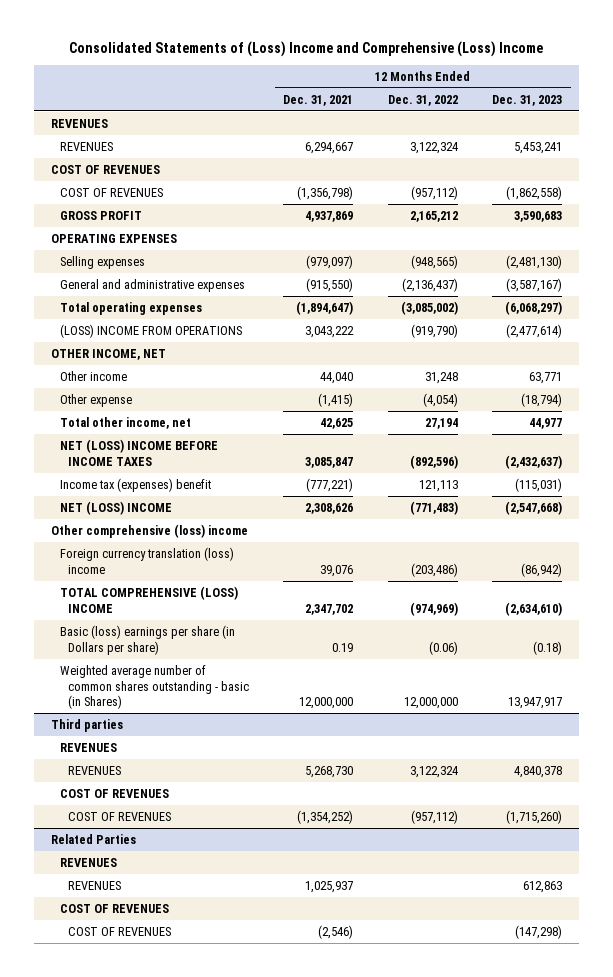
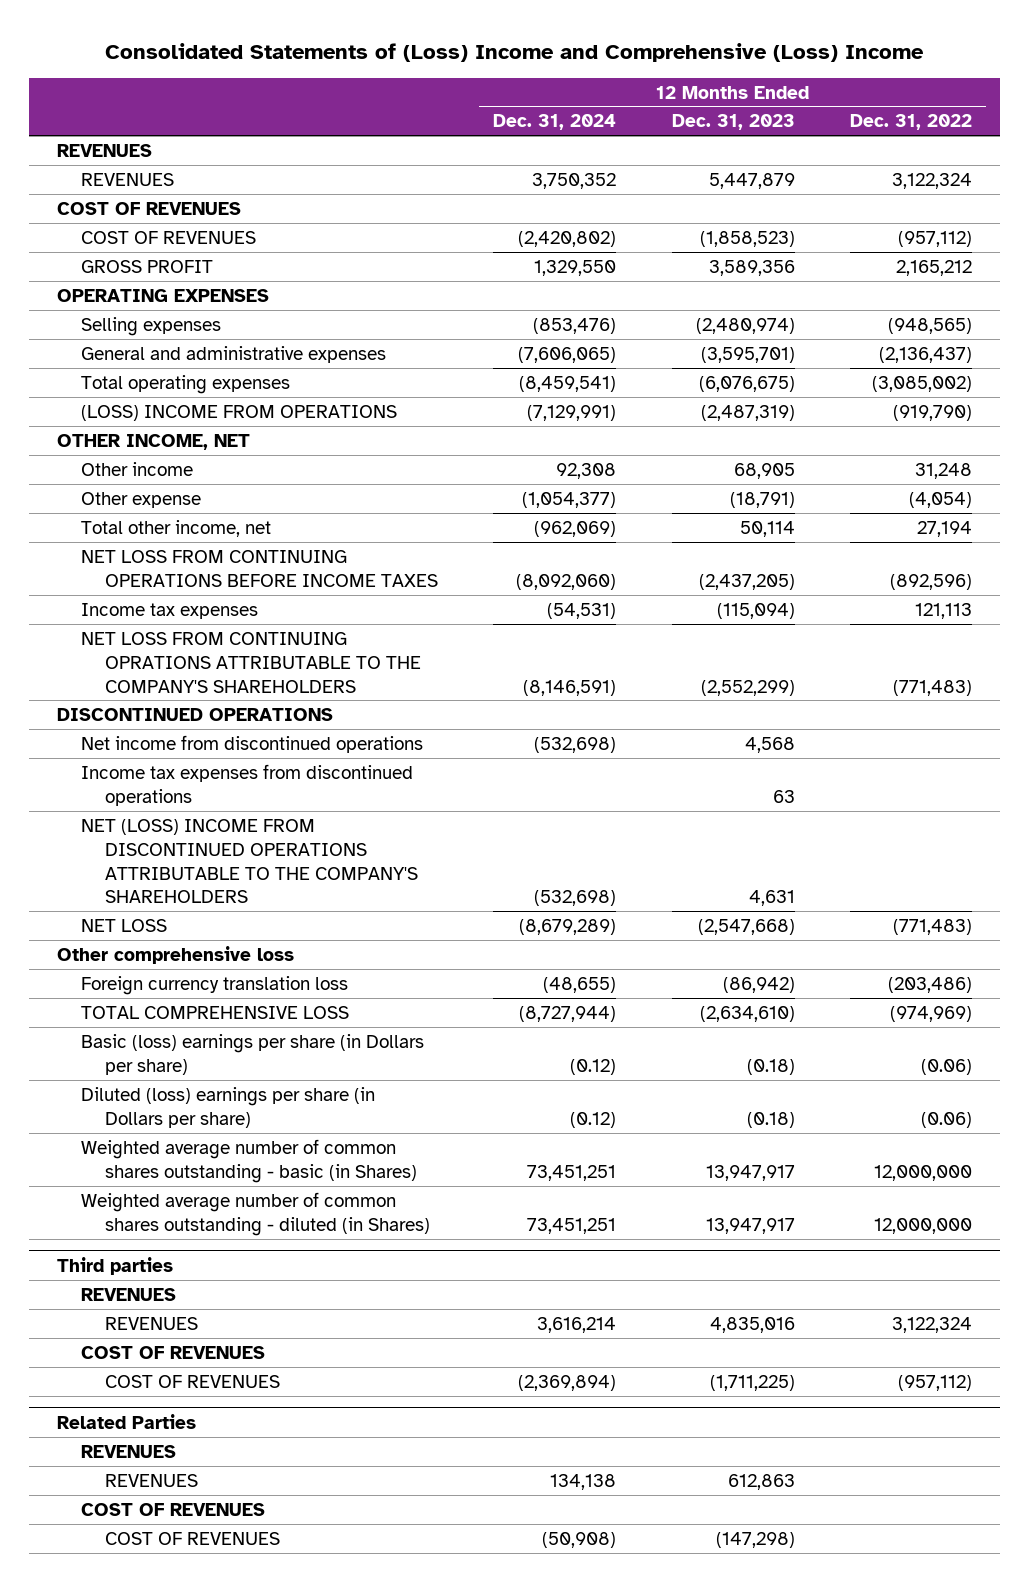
- | 12 Months Ended Dec. 31, 2021 | 12 Months Ended Dec. 31, 2022 | 12 Months Ended Dec. 31, 2023
+ | 12 Months Ended Dec. 31, 2024 | 12 Months Ended Dec. 31, 2023 | 12 Months Ended Dec. 31, 2022
- REVENUES | 6,294,667 | 3,122,324 | 5,453,241
+ REVENUES | 3,750,352 | 5,447,879 | 3,122,324
- COST OF REVENUES | (1,356,798) | (957,112) | (1,862,558)
- GROSS PROFIT | 4,937,869 | 2,165,212 | 3,590,683
+ COST OF REVENUES | (2,420,802) | (1,858,523) | (957,112)
+ GROSS PROFIT | 1,329,550 | 3,589,356 | 2,165,212
- Selling expenses | (979,097) | (948,565) | (2,481,130)
- General and administrative expenses | (915,550) | (2,136,437) | (3,587,167)
- Total operating expenses | (1,894,647) | (3,085,002) | (6,068,297)
- (LOSS) INCOME FROM OPERATIONS | 3,043,222 | (919,790) | (2,477,614)
+ Selling expenses | (853,476) | (2,480,974) | (948,565)
+ General and administrative expenses | (7,606,065) | (3,595,701) | (2,136,437)
+ Total operating expenses | (8,459,541) | (6,076,675) | (3,085,002)
+ (LOSS) INCOME FROM OPERATIONS | (7,129,991) | (2,487,319) | (919,790)
- Other income | 44,040 | 31,248 | 63,771
- Other expense | (1,415) | (4,054) | (18,794)
- Total other income, net | 42,625 | 27,194 | 44,977
- NET (LOSS) INCOME BEFORE INCOME TAXES | 3,085,847 | (892,596) | (2,432,637)
- Income tax (expenses) benefit | (777,221) | 121,113 | (115,031)
- NET (LOSS) INCOME | 2,308,626 | (771,483) | (2,547,668)
- Other comprehensive (loss) income
- Foreign currency translation (loss) income | 39,076 | (203,486) | (86,942)
- TOTAL COMPREHENSIVE (LOSS) INCOME | 2,347,702 | (974,969) | (2,634,610)
+ Other income | 92,308 | 68,905 | 31,248
+ Other expense | (1,054,377) | (18,791) | (4,054)
+ Total other income, net | (962,069) | 50,114 | 27,194
+ NET LOSS FROM CONTINUING OPERATIONS BEFORE INCOME TAXES | (8,092,060) | (2,437,205) | (892,596)
+ Income tax expenses | (54,531) | (115,094) | 121,113
+ NET LOSS FROM CONTINUING OPRATIONS ATTRIBUTABLE TO THE COMPANY'S SHAREHOLDERS | (8,146,591) | (2,552,299) | (771,483)
+ DISCONTINUED OPERATIONS
+ Net income from discontinued operations | (532,698) | 4,568 |
+ Income tax expenses from discontinued operations | | 63 |
+ NET (LOSS) INCOME FROM DISCONTINUED OPERATIONS ATTRIBUTABLE TO THE COMPANY'S SHAREHOLDERS | (532,698) | 4,631 |
+ NET LOSS | (8,679,289) | (2,547,668) | (771,483)
+ Other comprehensive loss
+ Foreign currency translation loss | (48,655) | (86,942) | (203,486)
+ TOTAL COMPREHENSIVE LOSS | (8,727,944) | (2,634,610) | (974,969)
+ Diluted (loss) earnings per share (in Dollars per share) | (0.12) | (0.18) | (0.06)
+ Weighted average number of common shares outstanding - diluted (in Shares) | 73,451,251 | 13,947,917 | 12,000,000
@ Third parties
- REVENUES | 5,268,730 | 3,122,324 | 4,840,378
+ REVENUES | 3,616,214 | 4,835,016 | 3,122,324
- COST OF REVENUES | (1,354,252) | (957,112) | (1,715,260)
+ COST OF REVENUES | (2,369,894) | (1,711,225) | (957,112)

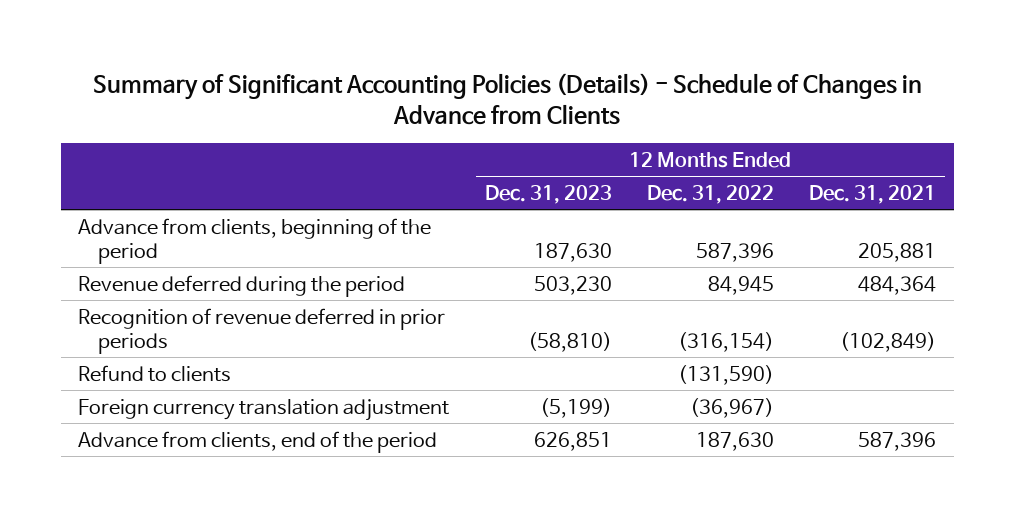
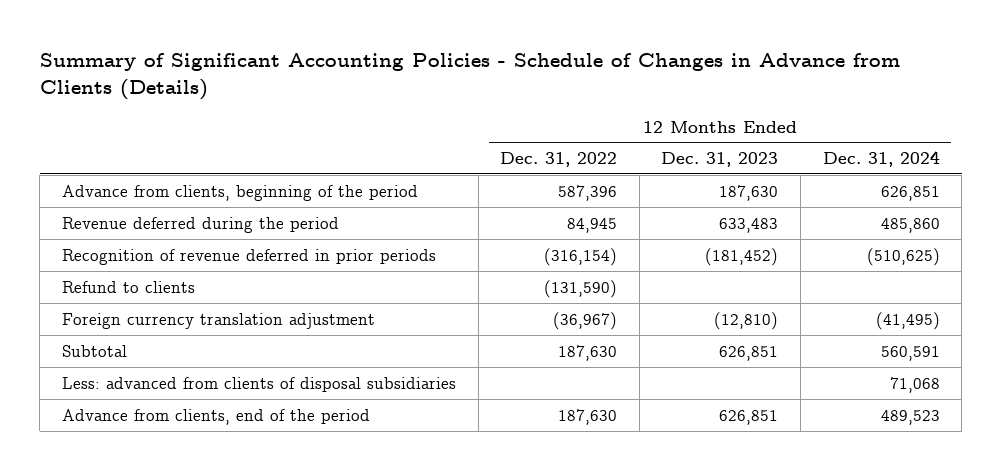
- Summary of Significant Accounting Policies (Details) - Schedule of Changes in Advance from Clients
+ Summary of Significant Accounting Policies - Schedule of Changes in Advance from Clients (Details)
- | 12 Months Ended Dec. 31, 2023 | 12 Months Ended Dec. 31, 2022 | 12 Months Ended Dec. 31, 2021
+ | 12 Months Ended Dec. 31, 2022 | 12 Months Ended Dec. 31, 2023 | 12 Months Ended Dec. 31, 2024
- Revenue deferred during the period | 503,230 | 84,945 | 484,364
- Recognition of revenue deferred in prior periods | (58,810) | (316,154) | (102,849)
+ Revenue deferred during the period | 84,945 | 633,483 | 485,860
+ Recognition of revenue deferred in prior periods | (316,154) | (181,452) | (510,625)
- Foreign currency translation adjustment | (5,199) | (36,967) |
+ Foreign currency translation adjustment | (36,967) | (12,810) | (41,495)
+ Subtotal | 187,630 | 626,851 | 560,591
+ Less: advanced from clients of disposal subsidiaries | | | 71,068

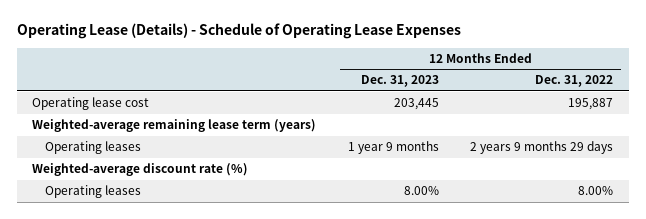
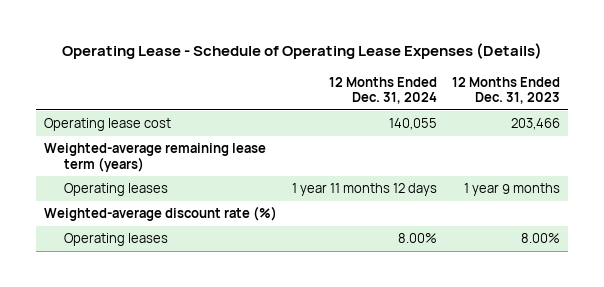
- Operating Lease (Details) - Schedule of Operating Lease Expenses
+ Operating Lease - Schedule of Operating Lease Expenses (Details)
- | 12 Months Ended Dec. 31, 2023 | 12 Months Ended Dec. 31, 2022
+ | 12 Months Ended Dec. 31, 2024 | 12 Months Ended Dec. 31, 2023
- Operating lease cost | 203,445 | 195,887
+ Operating lease cost | 140,055 | 203,466

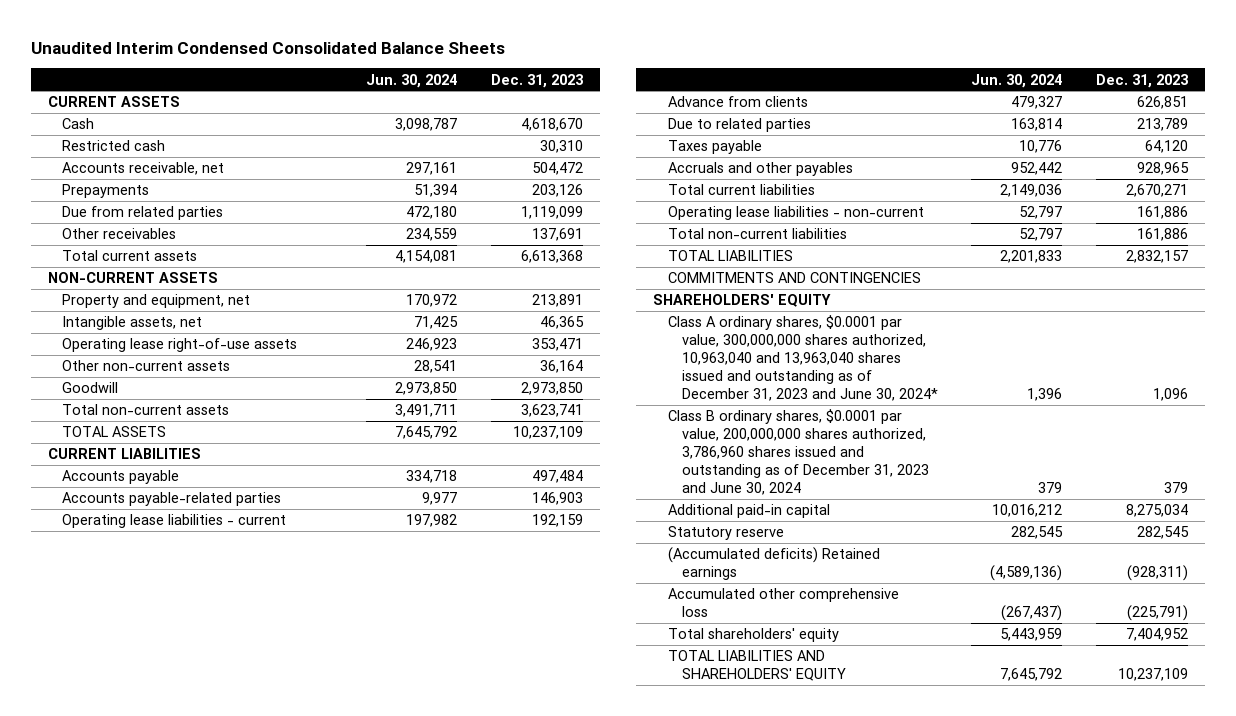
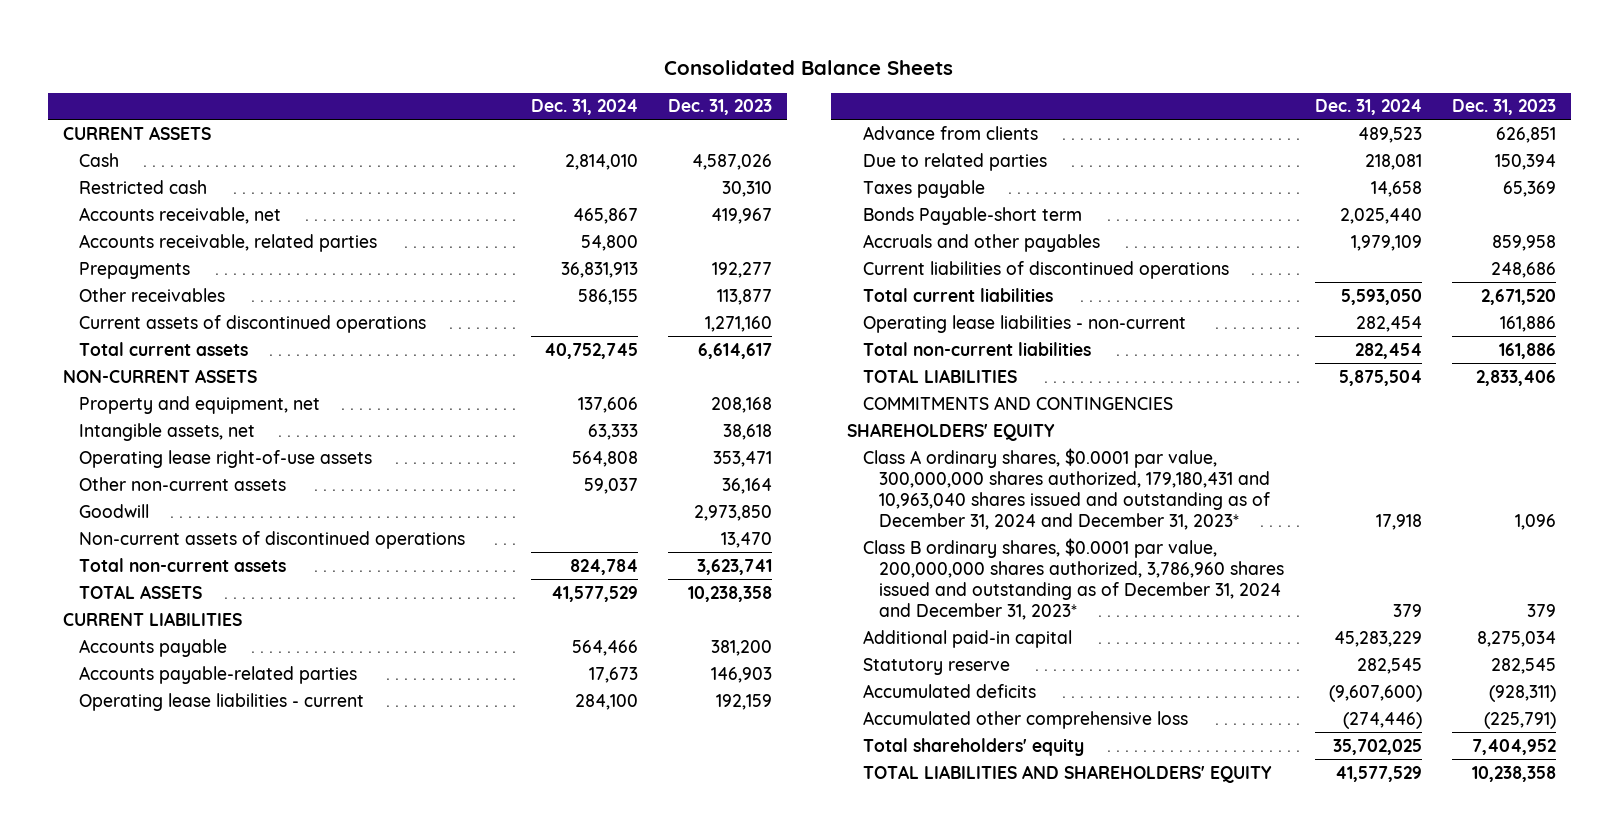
- Unaudited Interim Condensed Consolidated Balance Sheets
+ Consolidated Balance Sheets
- | Jun. 30, 2024 | Dec. 31, 2023
+ | Dec. 31, 2024 | Dec. 31, 2023
- Cash | 3,098,787 | 4,618,670
+ Cash | 2,814,010 | 4,587,026
- Accounts receivable, net | 297,161 | 504,472
- Prepayments | 51,394 | 203,126
- Due from related parties | 472,180 | 1,119,099
- Other receivables | 234,559 | 137,691
- Total current assets | 4,154,081 | 6,613,368
+ Accounts receivable, net | 465,867 | 419,967
+ Accounts receivable, related parties | 54,800 |
+ Prepayments | 36,831,913 | 192,277
+ Other receivables | 586,155 | 113,877
+ Current assets of discontinued operations | | 1,271,160
+ Total current assets | 40,752,745 | 6,614,617
- Property and equipment, net | 170,972 | 213,891
- Intangible assets, net | 71,425 | 46,365
+ Property and equipment, net | 137,606 | 208,168
+ Intangible assets, net | 63,333 | 38,618
+ Non-current assets of discontinued operations | | 13,470
- TOTAL ASSETS | 7,645,792 | 10,237,109
+ TOTAL ASSETS | 41,577,529 | 10,238,358
- Accounts payable | 334,718 | 497,484
+ Accounts payable | 564,466 | 381,200
- Due to related parties | 163,814 | 213,789
- Taxes payable | 10,776 | 64,120
- Accruals and other payables | 952,442 | 928,965
- Total current liabilities | 2,149,036 | 2,670,271
+ Due to related parties | 218,081 | 150,394
+ Taxes payable | 14,658 | 65,369
+ Bonds Payable-short term | 2,025,440 |
+ Accruals and other payables | 1,979,109 | 859,958
+ Current liabilities of discontinued operations | | 248,686
+ Total current liabilities | 5,593,050 | 2,671,520
- TOTAL LIABILITIES | 2,201,833 | 2,832,157
+ TOTAL LIABILITIES | 5,875,504 | 2,833,406
- Class A ordinary shares, $0.0001 par value, 300,000,000 shares authorized, 10,963,040 and 13,963,040 shares issued and outstanding as of December 31, 2023 and June 30, 2024* | 1,396 | 1,096
- Class B ordinary shares, $0.0001 par value, 200,000,000 shares authorized, 3,786,960 shares issued and outstanding as of December 31, 2023 and June 30, 2024 | 379 | 379
+ Class A ordinary shares, $0.0001 par value, 300,000,000 shares authorized, 179,180,431 and 10,963,040 shares issued and outstanding as of December 31, 2024 and December 31, 2023* | 17,918 | 1,096
+ Class B ordinary shares, $0.0001 par value, 200,000,000 shares authorized, 3,786,960 shares issued and outstanding as of December 31, 2024 and December 31, 2023* | 379 | 379
- (Accumulated deficits) Retained earnings | (4,589,136) | (928,311)
+ Accumulated deficits | (9,607,600) | (928,311)
- TOTAL LIABILITIES AND SHAREHOLDERS' EQUITY | 7,645,792 | 10,237,109
+ TOTAL LIABILITIES AND SHAREHOLDERS' EQUITY | 41,577,529 | 10,238,358

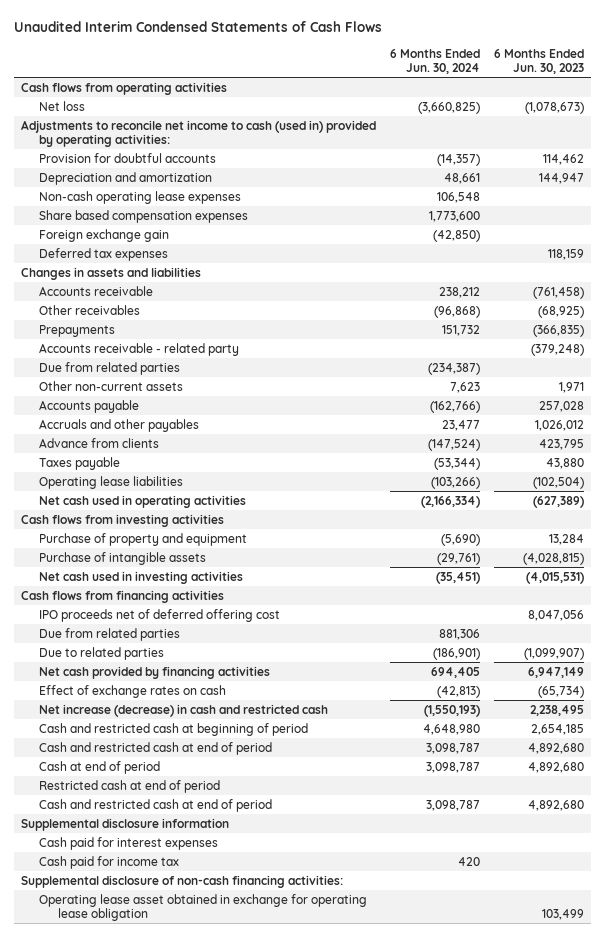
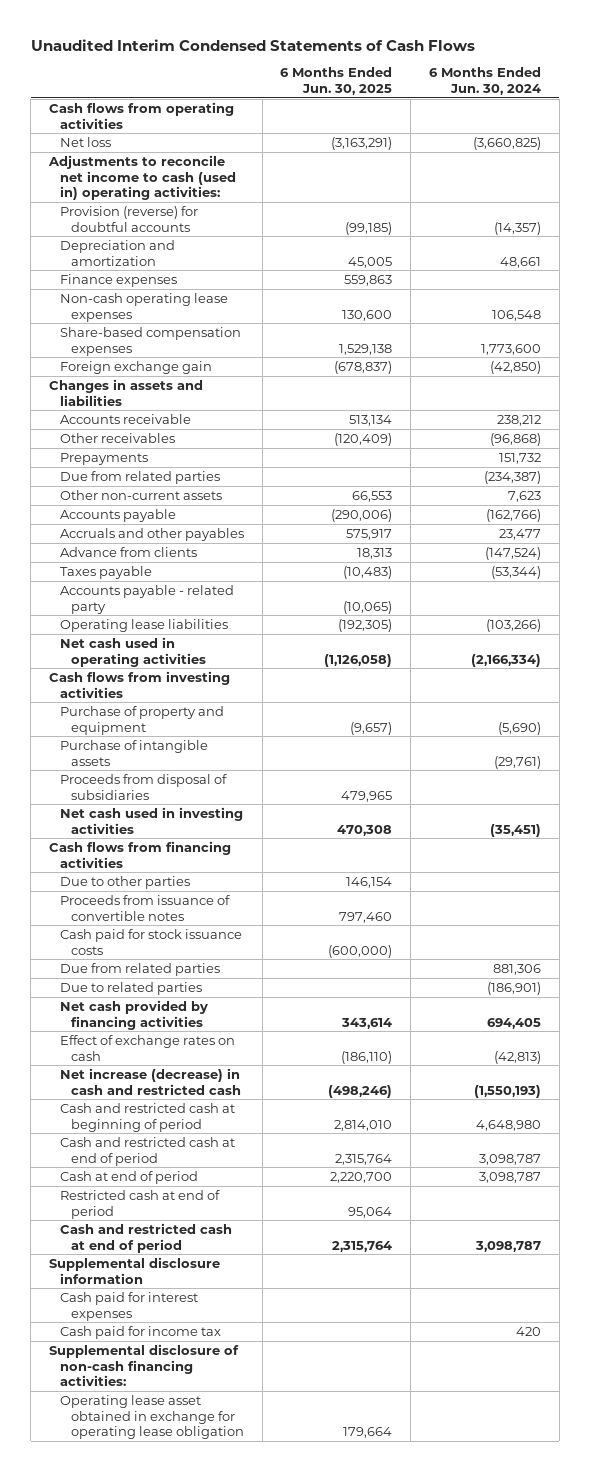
- | 6 Months Ended Jun. 30, 2024 | 6 Months Ended Jun. 30, 2023
+ | 6 Months Ended Jun. 30, 2025 | 6 Months Ended Jun. 30, 2024
- Adjustments to reconcile net income to cash (used in) provided by operating activities:
- Provision for doubtful accounts | (14,357) | 114,462
+ Adjustments to reconcile net income to cash (used in) operating activities:
+ Provision (reverse) for doubtful accounts | (99,185) | (14,357)
+ Finance expenses | 559,863 |
- Share based compensation expenses | 1,773,600 |
+ Share-based compensation expenses | 1,529,138 | 1,773,600
- Deferred tax expenses | | 118,159
- Accounts receivable - related party | | (379,248)
+ Accounts payable - related party | (10,065) |
+ Proceeds from disposal of subsidiaries | 479,965 |
- IPO proceeds net of deferred offering cost | | 8,047,056
+ Due to other parties | 146,154 |
+ Proceeds from issuance of convertible notes | 797,460 |
+ Cash paid for stock issuance costs | (600,000) |

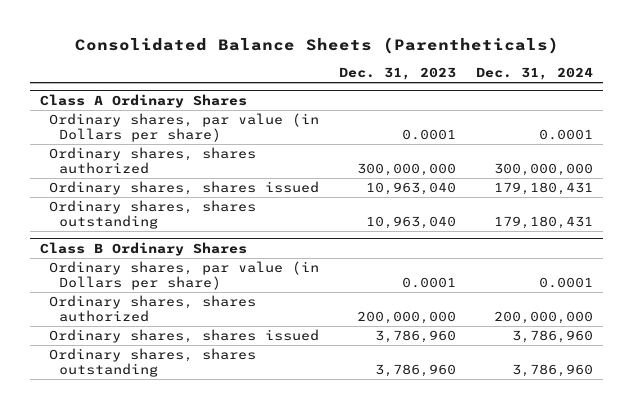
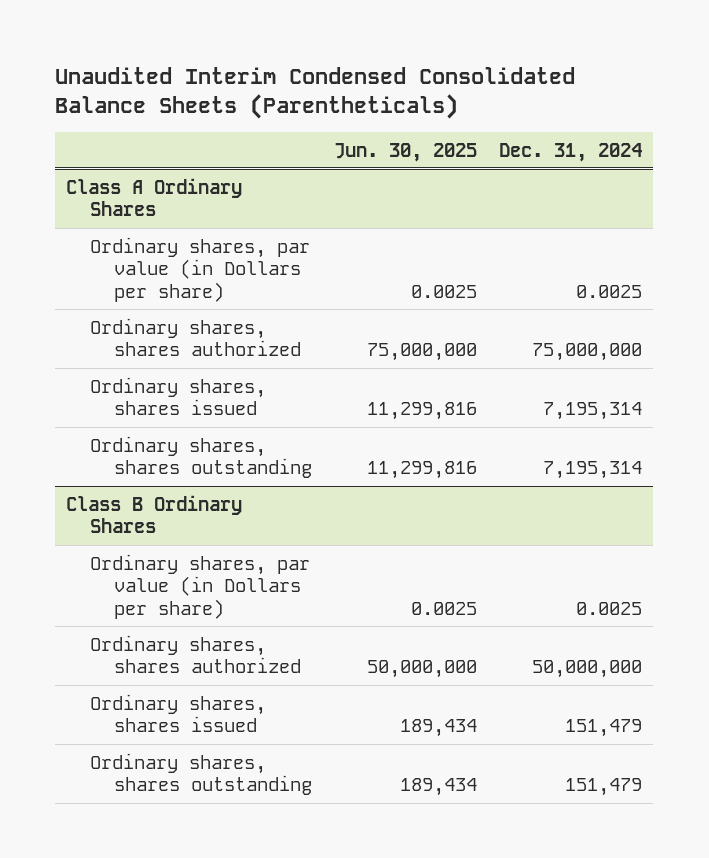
- Consolidated Balance Sheets (Parentheticals)
+ Unaudited Interim Condensed Consolidated Balance Sheets (Parentheticals)
- | Dec. 31, 2023 | Dec. 31, 2024
+ | Jun. 30, 2025 | Dec. 31, 2024
@ Class A Ordinary Shares
- Ordinary shares, par value (in Dollars per share) | 0.0001 | 0.0001
- Ordinary shares, shares authorized | 300,000,000 | 300,000,000
- Ordinary shares, shares issued | 10,963,040 | 179,180,431
- Ordinary shares, shares outstanding | 10,963,040 | 179,180,431
+ Ordinary shares, par value (in Dollars per share) | 0.0025 | 0.0025
+ Ordinary shares, shares authorized | 75,000,000 | 75,000,000
+ Ordinary shares, shares issued | 11,299,816 | 7,195,314
+ Ordinary shares, shares outstanding | 11,299,816 | 7,195,314
@ Class B Ordinary Shares
- Ordinary shares, par value (in Dollars per share) | 0.0001 | 0.0001
- Ordinary shares, shares authorized | 200,000,000 | 200,000,000
- Ordinary shares, shares issued | 3,786,960 | 3,786,960
- Ordinary shares, shares outstanding | 3,786,960 | 3,786,960
+ Ordinary shares, par value (in Dollars per share) | 0.0025 | 0.0025
+ Ordinary shares, shares authorized | 50,000,000 | 50,000,000
+ Ordinary shares, shares issued | 189,434 | 151,479
+ Ordinary shares, shares outstanding | 189,434 | 151,479

